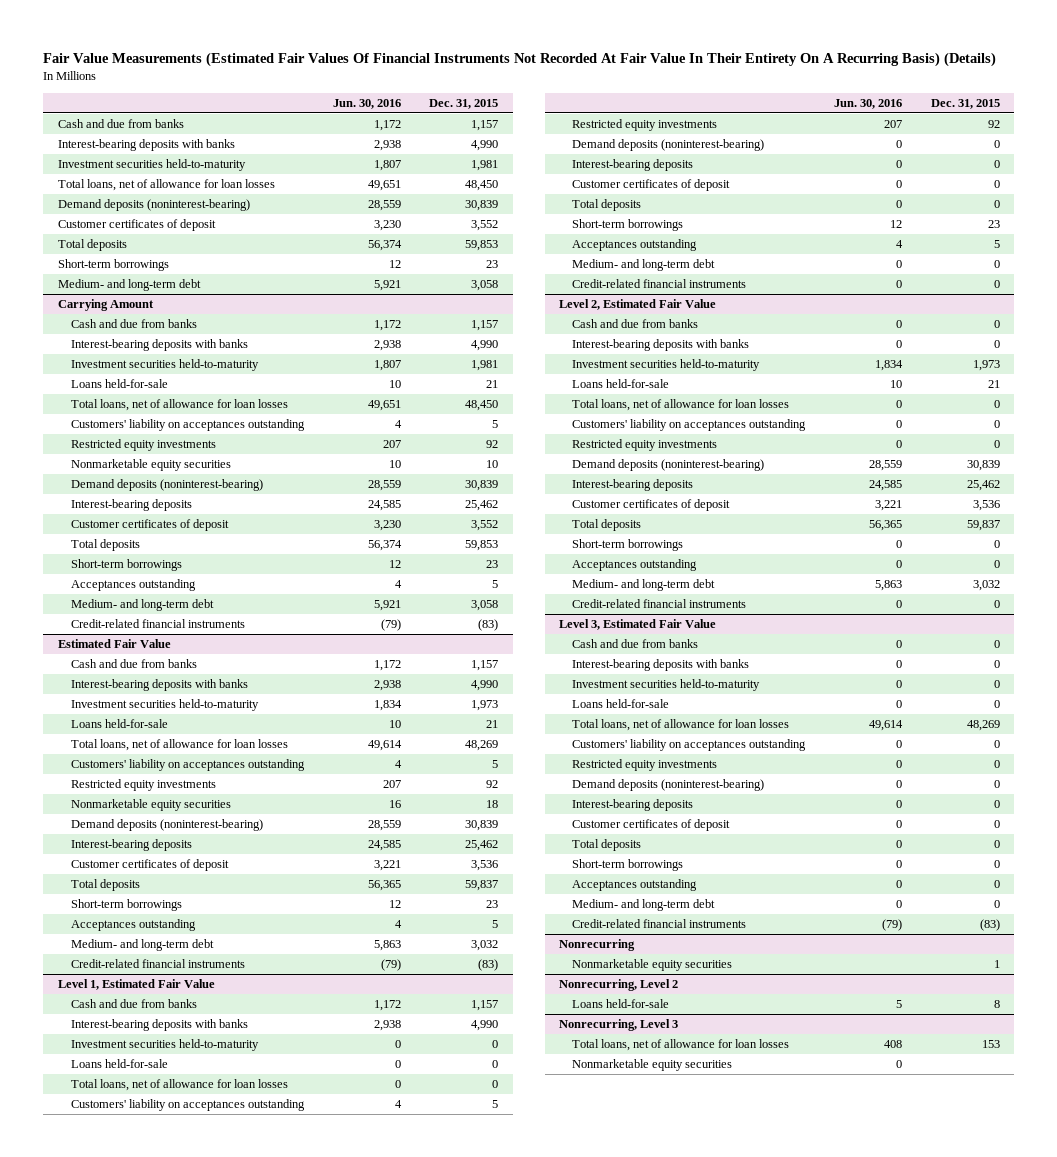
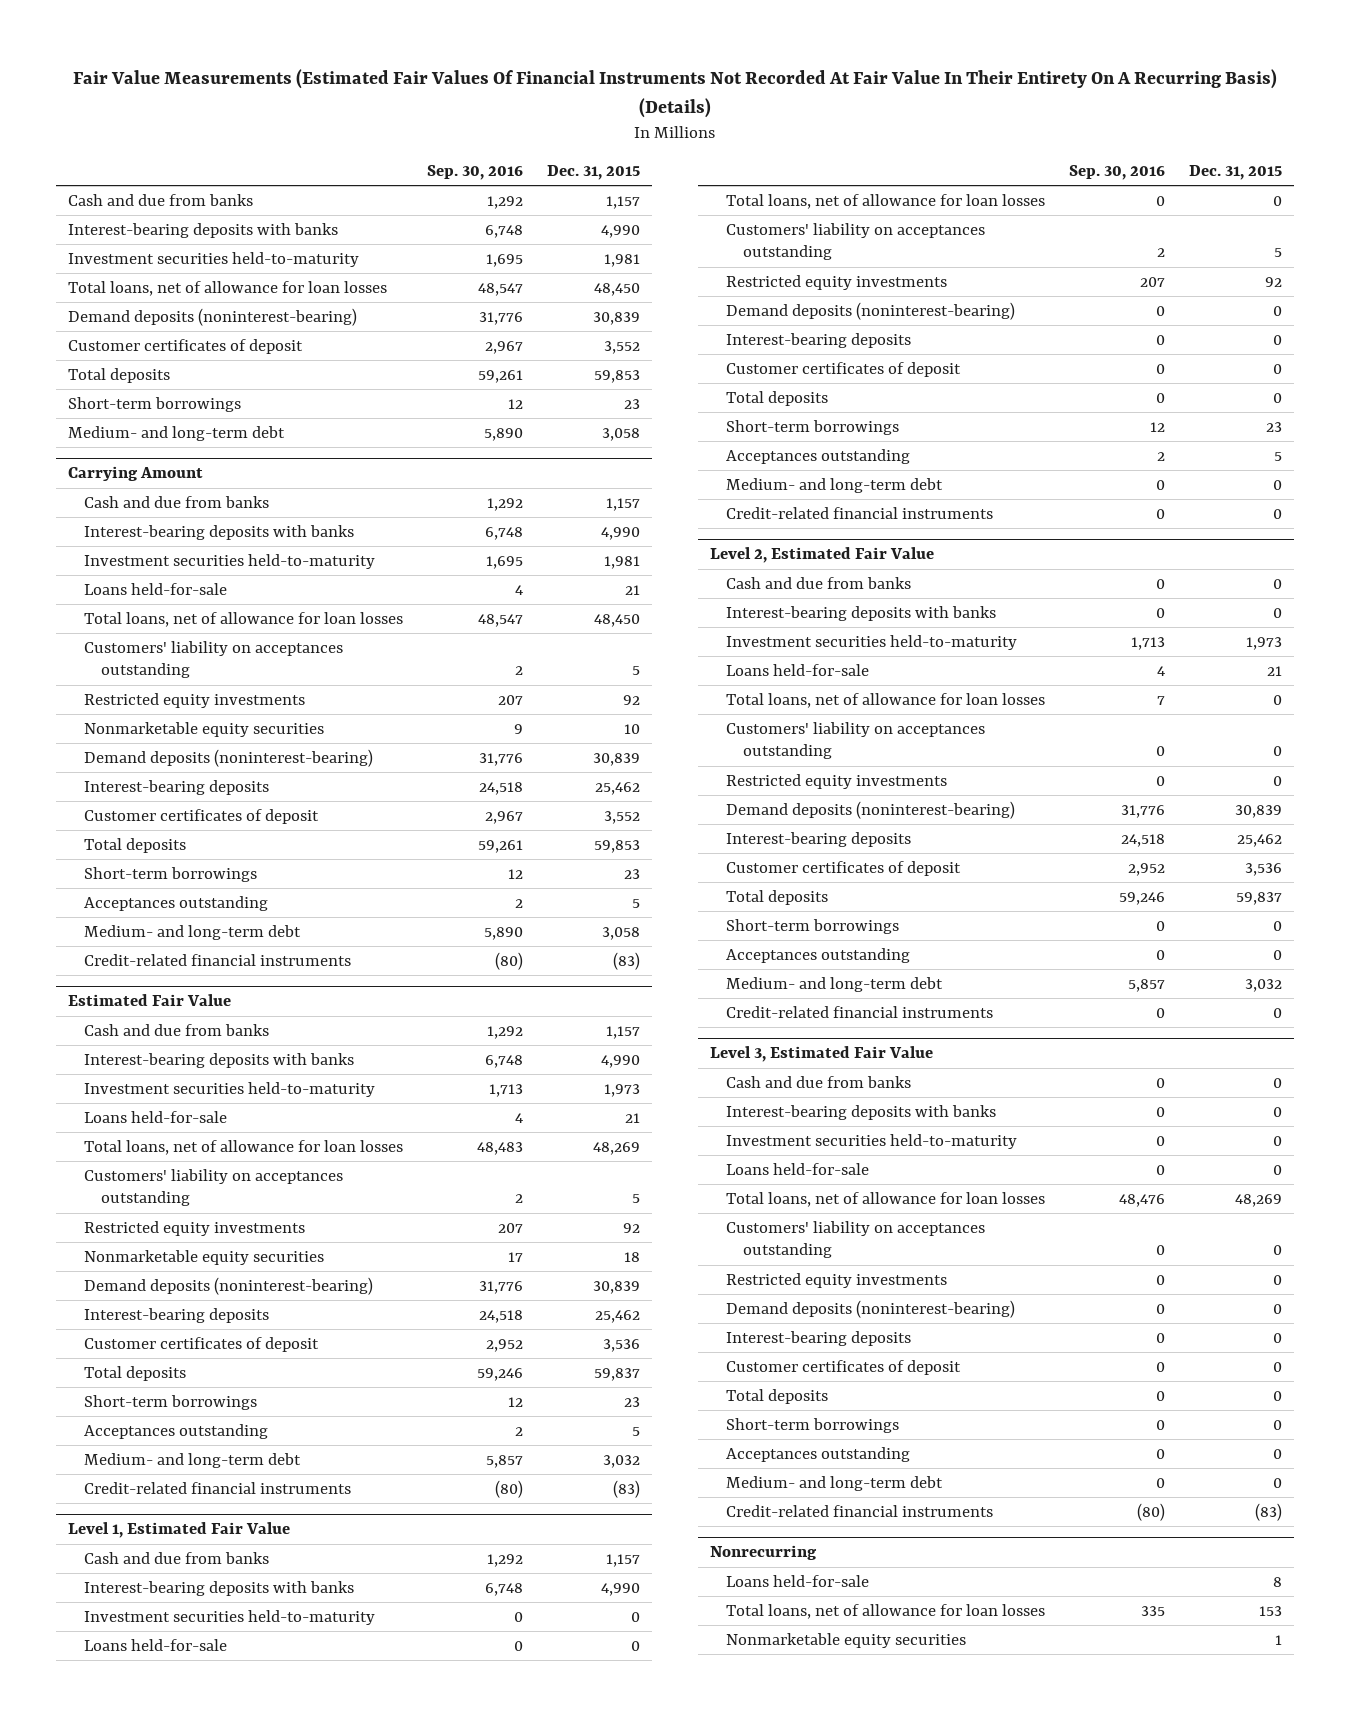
- | Jun. 30, 2016 | Dec. 31, 2015
+ | Sep. 30, 2016 | Dec. 31, 2015
- Nonrecurring, Level 2
- Nonrecurring, Level 3
- Nonmarketable equity securities | 0 |
@ Nonrecurring
moved down: Nonmarketable equity securities | | 1

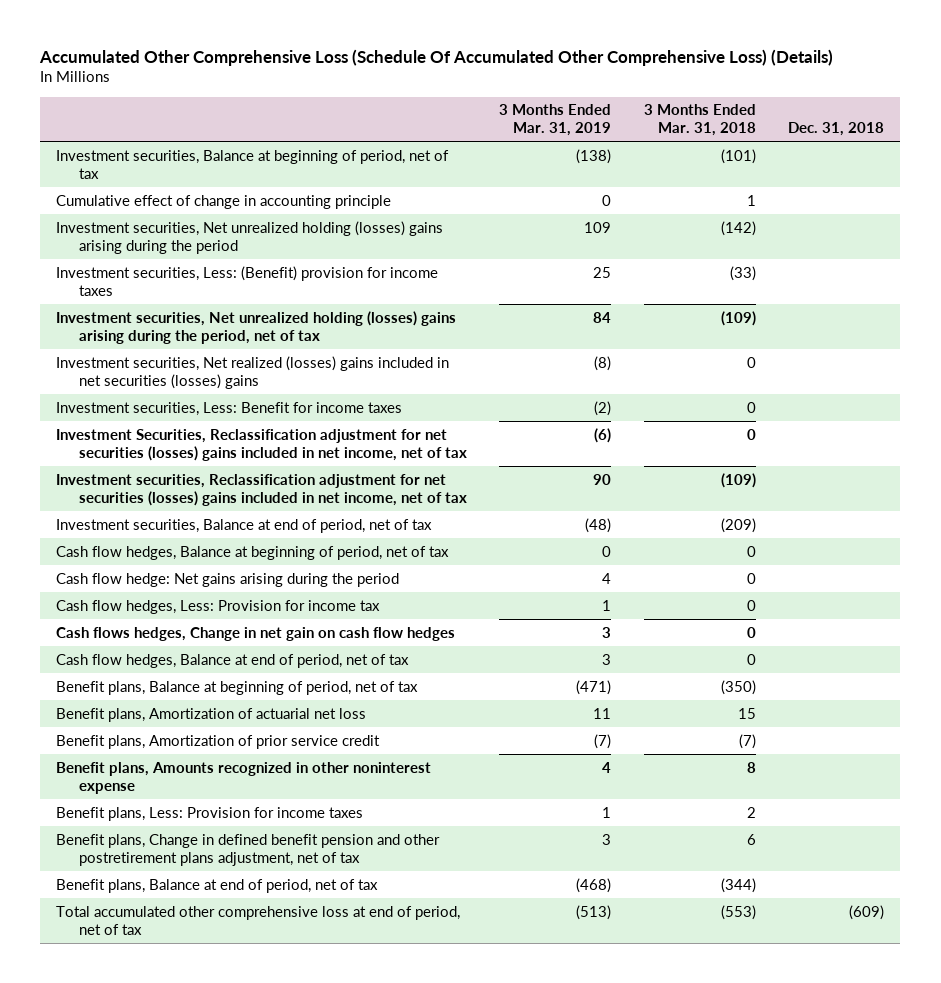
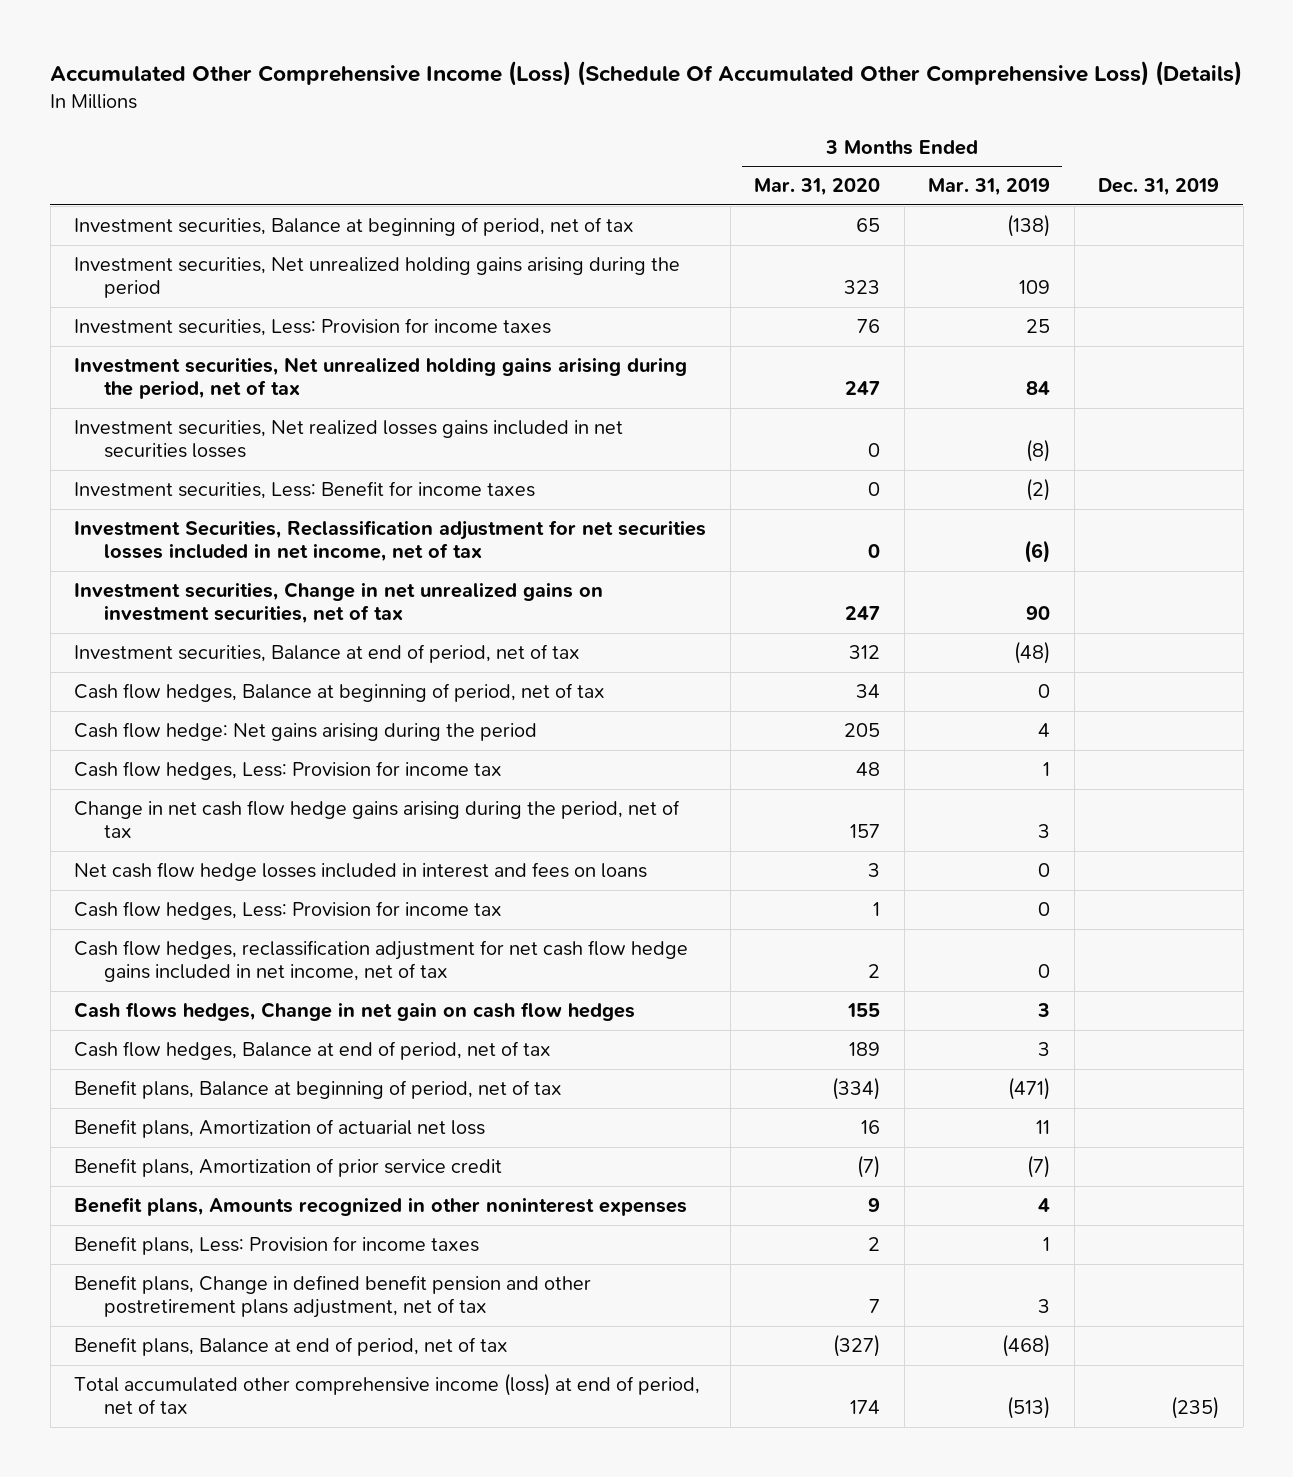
- Accumulated Other Comprehensive Loss (Schedule Of Accumulated Other Comprehensive Loss) (Details)
+ Accumulated Other Comprehensive Income (Loss) (Schedule Of Accumulated Other Comprehensive Loss) (Details)
- | 3 Months Ended Mar. 31, 2019 | 3 Months Ended Mar. 31, 2018 | Dec. 31, 2018
+ | 3 Months Ended Mar. 31, 2020 | 3 Months Ended Mar. 31, 2019 | Dec. 31, 2019
- Cumulative effect of change in accounting principle | 0 | 1 |
- Investment securities, Net unrealized holding (losses) gains arising during the period | 109 | (142) |
- Investment securities, Less: (Benefit) provision for income taxes | 25 | (33) |
- Investment securities, Net unrealized holding (losses) gains arising during the period, net of tax | 84 | (109) |
- Investment securities, Net realized (losses) gains included in net securities (losses) gains | (8) | 0 |
+ Investment securities, Net unrealized holding gains arising during the period | 323 | 109 |
+ Investment securities, Less: Provision for income taxes | 76 | 25 |
+ Investment securities, Net unrealized holding gains arising during the period, net of tax | 247 | 84 |
+ Investment securities, Net realized losses gains included in net securities losses | 0 | (8) |
- Investment Securities, Reclassification adjustment for net securities (losses) gains included in net income, net of tax | (6) | 0 |
- Investment securities, Reclassification adjustment for net securities (losses) gains included in net income, net of tax | 90 | (109) |
+ Investment Securities, Reclassification adjustment for net securities losses included in net income, net of tax | 0 | (6) |
+ Investment securities, Change in net unrealized gains on investment securities, net of tax | 247 | 90 |
+ Change in net cash flow hedge gains arising during the period, net of tax | 157 | 3 |
+ Net cash flow hedge losses included in interest and fees on loans | 3 | 0 |
+ Cash flow hedges, Less: Provision for income tax | 1 | 0 |
+ Cash flow hedges, reclassification adjustment for net cash flow hedge gains included in net income, net of tax | 2 | 0 |
- Benefit plans, Amounts recognized in other noninterest expense | 4 | 8 |
+ Benefit plans, Amounts recognized in other noninterest expenses | 9 | 4 |
- Total accumulated other comprehensive loss at end of period, net of tax | (513) | (553) | (609)
+ Total accumulated other comprehensive income (loss) at end of period, net of tax | 174 | (513) | (235)

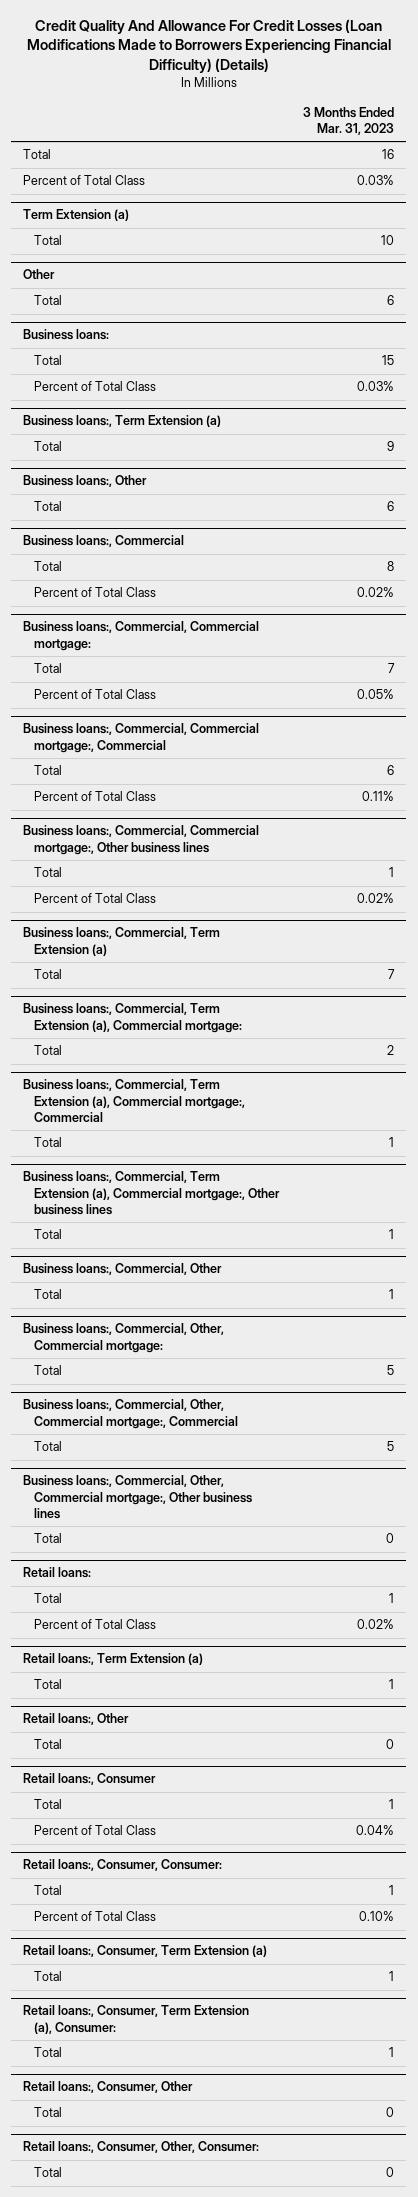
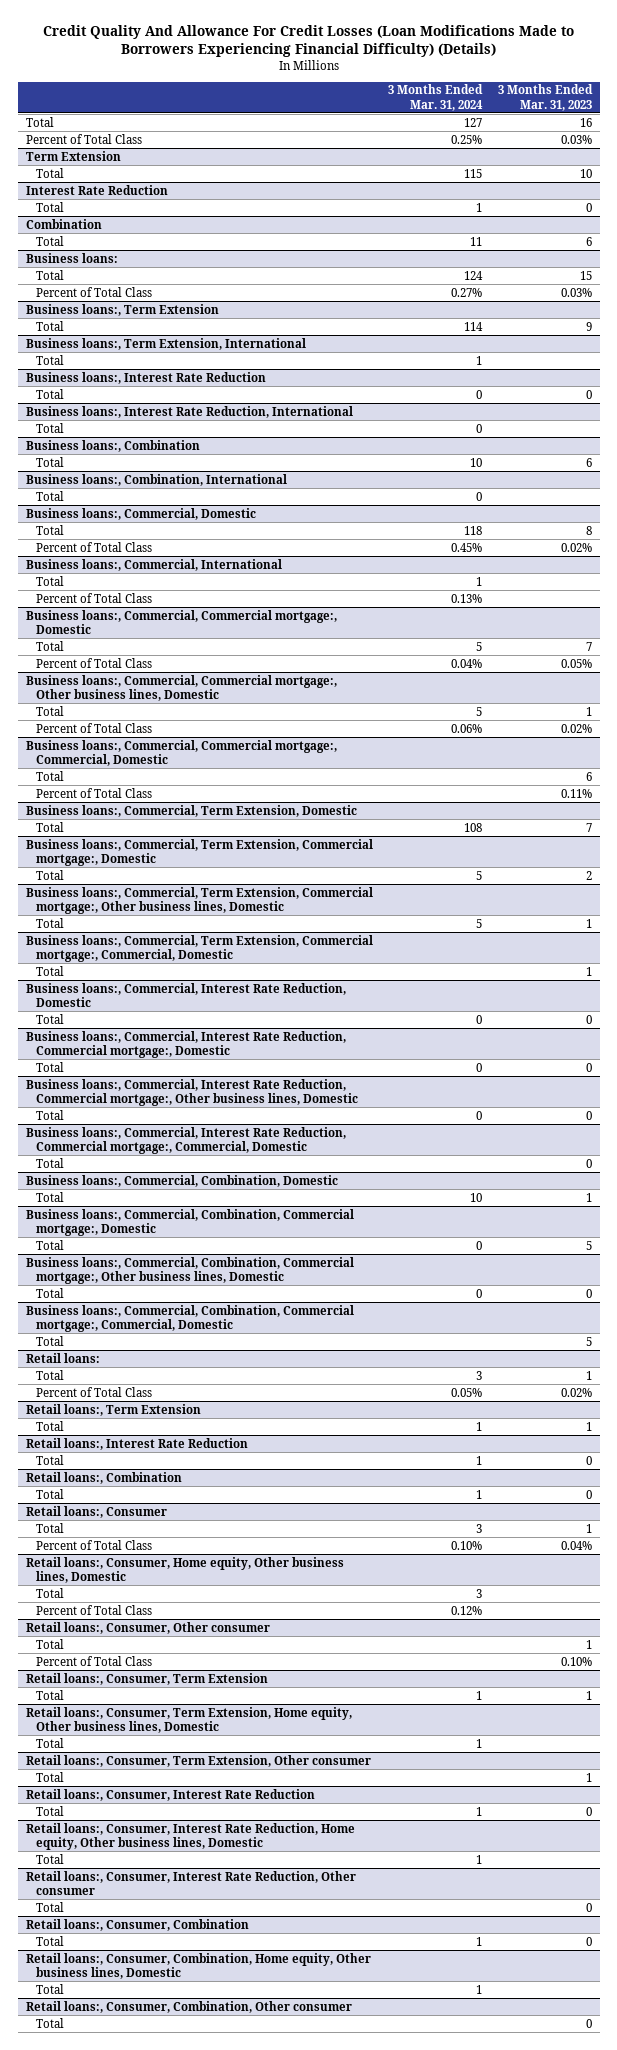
- | 3 Months Ended Mar. 31, 2023
+ | 3 Months Ended Mar. 31, 2024 | 3 Months Ended Mar. 31, 2023
- Term Extension (a)
+ Term Extension
- Other
+ Interest Rate Reduction
+ Total | 1 | 0
+ Combination
- Business loans:, Term Extension (a)
+ Business loans:, Term Extension
- Business loans:, Other
+ Business loans:, Term Extension, International
+ Total | 1 |
+ Business loans:, Interest Rate Reduction
+ Total | 0 | 0
+ Business loans:, Interest Rate Reduction, International
+ Total | 0 |
+ Business loans:, Combination
- Business loans:, Commercial
+ Business loans:, Combination, International
+ Total | 0 |
+ Business loans:, Commercial, Domestic
- Business loans:, Commercial, Commercial mortgage:
+ Business loans:, Commercial, International
+ Total | 1 |
+ Percent of Total Class | 0.13% |
+ Business loans:, Commercial, Commercial mortgage:, Domestic
- Business loans:, Commercial, Commercial mortgage:, Commercial
- Total | 6
- Percent of Total Class | 0.11%
- Business loans:, Commercial, Commercial mortgage:, Other business lines
+ Business loans:, Commercial, Commercial mortgage:, Other business lines, Domestic
- Business loans:, Commercial, Term Extension (a)
+ Business loans:, Commercial, Commercial mortgage:, Commercial, Domestic
+ Total | | 6
+ Percent of Total Class | | 0.11%
+ Business loans:, Commercial, Term Extension, Domestic
- Business loans:, Commercial, Term Extension (a), Commercial mortgage:
+ Business loans:, Commercial, Term Extension, Commercial mortgage:, Domestic
- Business loans:, Commercial, Term Extension (a), Commercial mortgage:, Commercial
+ Business loans:, Commercial, Term Extension, Commercial mortgage:, Other business lines, Domestic
- Business loans:, Commercial, Term Extension (a), Commercial mortgage:, Other business lines
+ Business loans:, Commercial, Term Extension, Commercial mortgage:, Commercial, Domestic
- Business loans:, Commercial, Other
+ Business loans:, Commercial, Interest Rate Reduction, Domestic
+ Total | 0 | 0
+ Business loans:, Commercial, Interest Rate Reduction, Commercial mortgage:, Domestic
+ Total | 0 | 0
+ Business loans:, Commercial, Interest Rate Reduction, Commercial mortgage:, Other business lines, Domestic
+ Total | 0 | 0
+ Business loans:, Commercial, Interest Rate Reduction, Commercial mortgage:, Commercial, Domestic
+ Total | | 0
+ Business loans:, Commercial, Combination, Domestic
- Business loans:, Commercial, Other, Commercial mortgage:
- Total | 5
- Business loans:, Commercial, Other, Commercial mortgage:, Commercial
+ Business loans:, Commercial, Combination, Commercial mortgage:, Domestic
- Business loans:, Commercial, Other, Commercial mortgage:, Other business lines
+ Business loans:, Commercial, Combination, Commercial mortgage:, Other business lines, Domestic
+ Business loans:, Commercial, Combination, Commercial mortgage:, Commercial, Domestic
+ Total | | 5
- Retail loans:, Term Extension (a)
+ Retail loans:, Term Extension
- Retail loans:, Other
+ Retail loans:, Interest Rate Reduction
+ Retail loans:, Combination
+ Total | 1 | 0
- Retail loans:, Consumer, Consumer:
+ Retail loans:, Consumer, Home equity, Other business lines, Domestic
+ Total | 3 |
+ Percent of Total Class | 0.12% |
+ Retail loans:, Consumer, Other consumer
- Retail loans:, Consumer, Term Extension (a)
+ Retail loans:, Consumer, Term Extension
- Retail loans:, Consumer, Term Extension (a), Consumer:
+ Retail loans:, Consumer, Term Extension, Home equity, Other business lines, Domestic
+ Total | 1 |
+ Retail loans:, Consumer, Term Extension, Other consumer
- Retail loans:, Consumer, Other
+ Retail loans:, Consumer, Interest Rate Reduction
- Retail loans:, Consumer, Other, Consumer:
+ Retail loans:, Consumer, Interest Rate Reduction, Home equity, Other business lines, Domestic
+ Total | 1 |
+ Retail loans:, Consumer, Interest Rate Reduction, Other consumer
+ Retail loans:, Consumer, Combination
+ Total | 1 | 0
+ Retail loans:, Consumer, Combination, Home equity, Other business lines, Domestic
+ Total | 1 |
+ Retail loans:, Consumer, Combination, Other consumer
+ Total | | 0

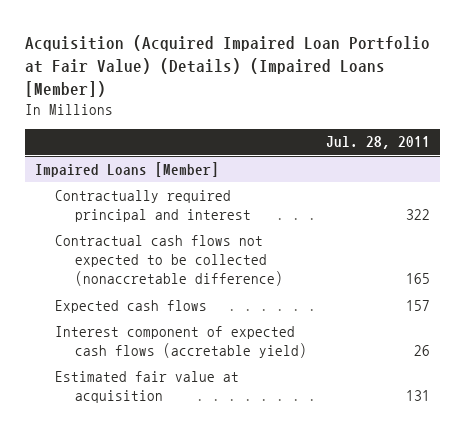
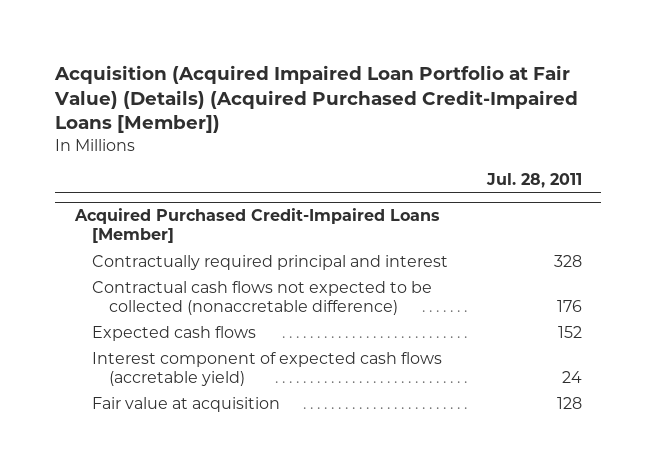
- Acquisition (Acquired Impaired Loan Portfolio at Fair Value) (Details) (Impaired Loans [Member])
+ Acquisition (Acquired Impaired Loan Portfolio at Fair Value) (Details) (Acquired Purchased Credit-Impaired Loans [Member])
- Impaired Loans [Member]
- Contractually required principal and interest | 322
- Contractual cash flows not expected to be collected (nonaccretable difference) | 165
- Expected cash flows | 157
- Interest component of expected cash flows (accretable yield) | 26
- Estimated fair value at acquisition | 131
+ Acquired Purchased Credit-Impaired Loans [Member]
+ Contractually required principal and interest | 328
+ Contractual cash flows not expected to be collected (nonaccretable difference) | 176
+ Expected cash flows | 152
+ Interest component of expected cash flows (accretable yield) | 24
+ Fair value at acquisition | 128

